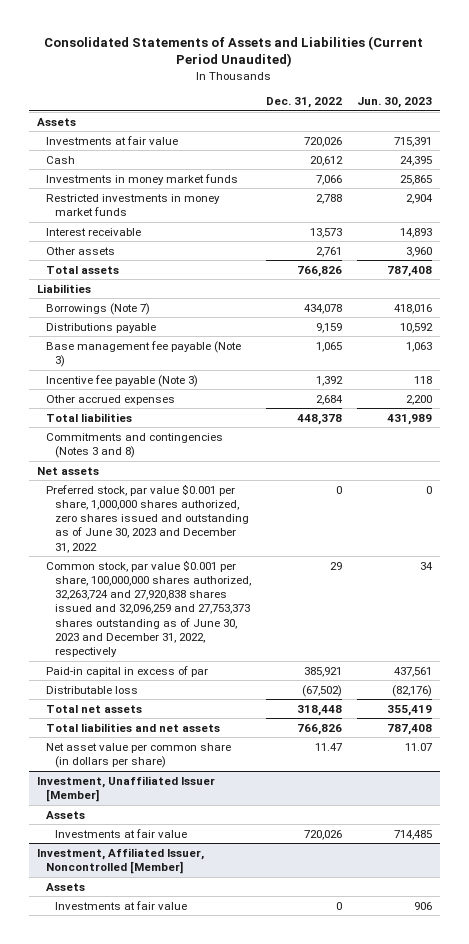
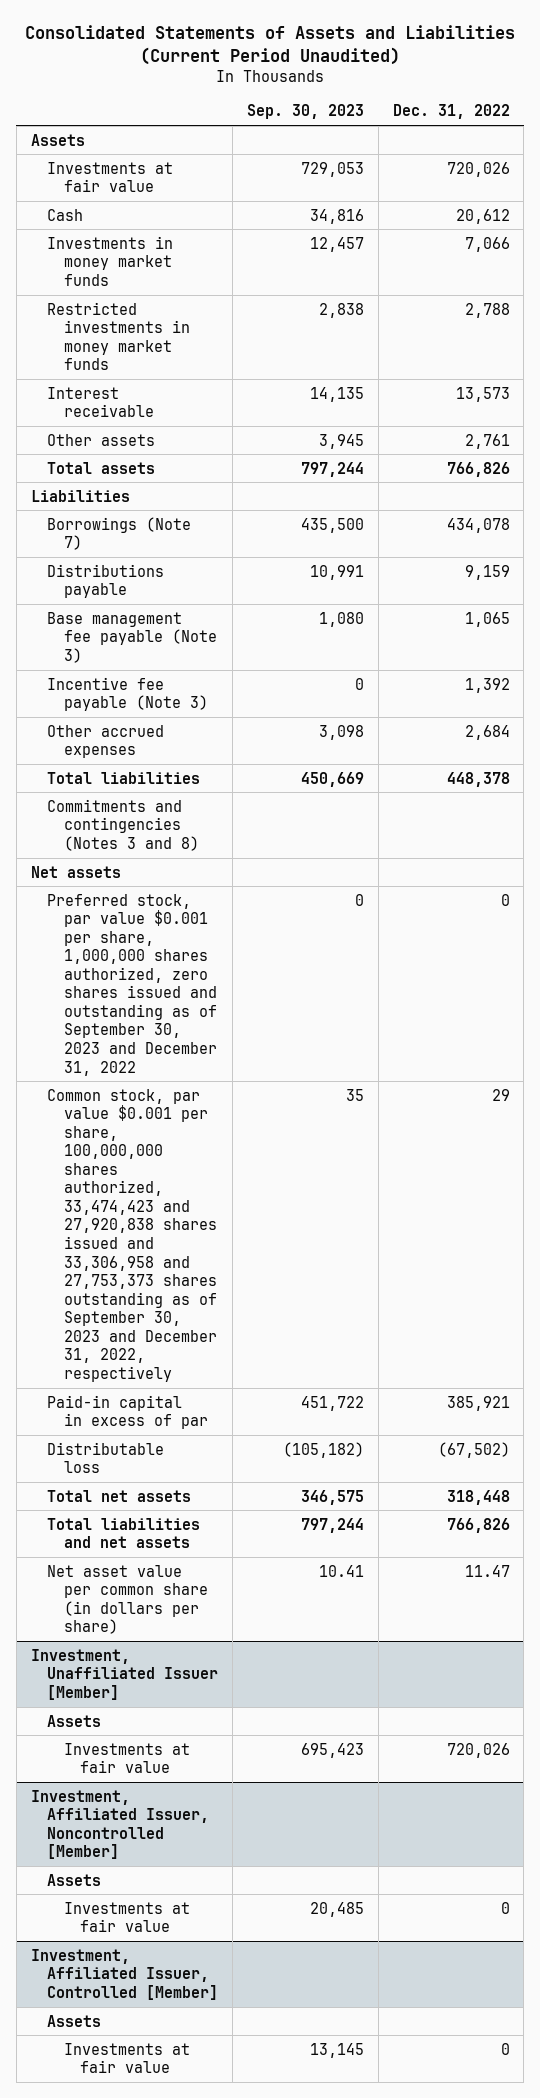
- | Dec. 31, 2022 | Jun. 30, 2023
+ | Sep. 30, 2023 | Dec. 31, 2022
- Preferred stock, par value $0.001 per share, 1,000,000 shares authorized, zero shares issued and outstanding as of June 30, 2023 and December 31, 2022 | 0 | 0
- Common stock, par value $0.001 per share, 100,000,000 shares authorized, 32,263,724 and 27,920,838 shares issued and 32,096,259 and 27,753,373 shares outstanding as of June 30, 2023 and December 31, 2022, respectively | 29 | 34
+ Preferred stock, par value $0.001 per share, 1,000,000 shares authorized, zero shares issued and outstanding as of September 30, 2023 and December 31, 2022 | 0 | 0
+ Common stock, par value $0.001 per share, 100,000,000 shares authorized, 33,474,423 and 27,920,838 shares issued and 33,306,958 and 27,753,373 shares outstanding as of September 30, 2023 and December 31, 2022, respectively | 35 | 29
+ Investment, Affiliated Issuer, Controlled [Member]
+ Assets
+ Investments at fair value | 13,145 | 0

